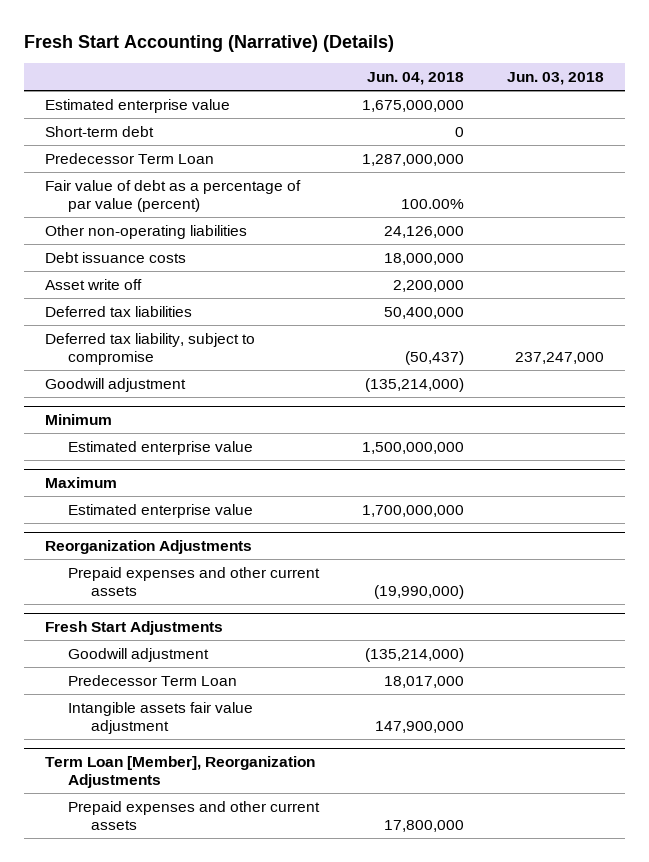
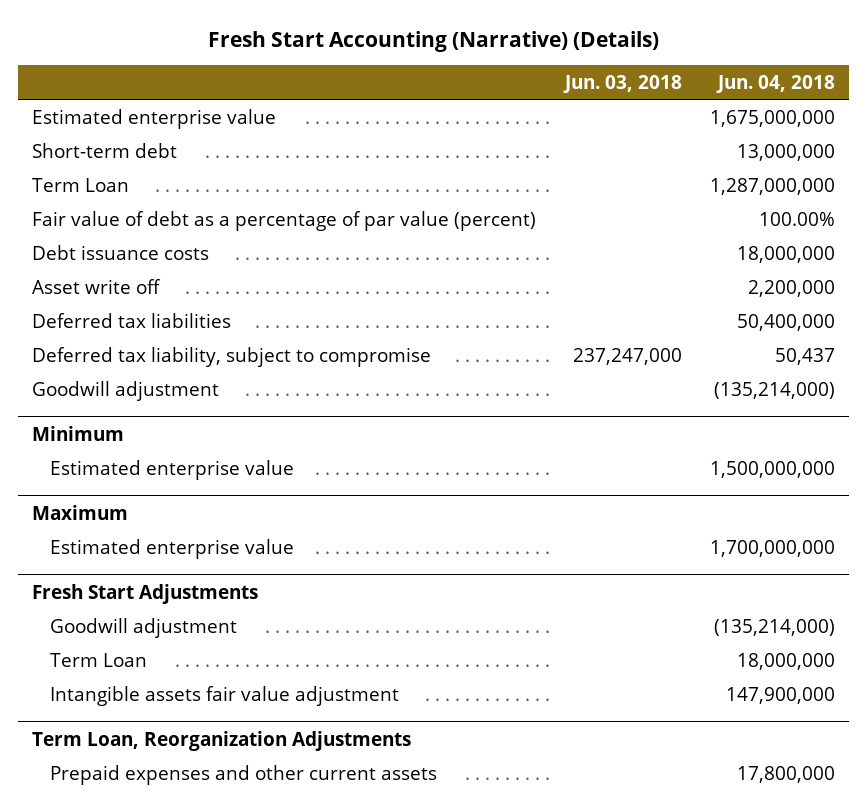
- | Jun. 04, 2018 | Jun. 03, 2018
+ | Jun. 03, 2018 | Jun. 04, 2018
- Short-term debt | 0 |
- Predecessor Term Loan | 1,287,000,000 |
+ Short-term debt | | 13,000,000
+ Term Loan | | 1,287,000,000
- Other non-operating liabilities | 24,126,000 |
- Deferred tax liability, subject to compromise | (50,437) | 237,247,000
+ Deferred tax liability, subject to compromise | 237,247,000 | 50,437
- Reorganization Adjustments
- Prepaid expenses and other current assets | (19,990,000) |
@ Fresh Start Adjustments
- Predecessor Term Loan | 18,017,000 |
+ Term Loan | | 18,000,000
- Term Loan [Member], Reorganization Adjustments
+ Term Loan, Reorganization Adjustments

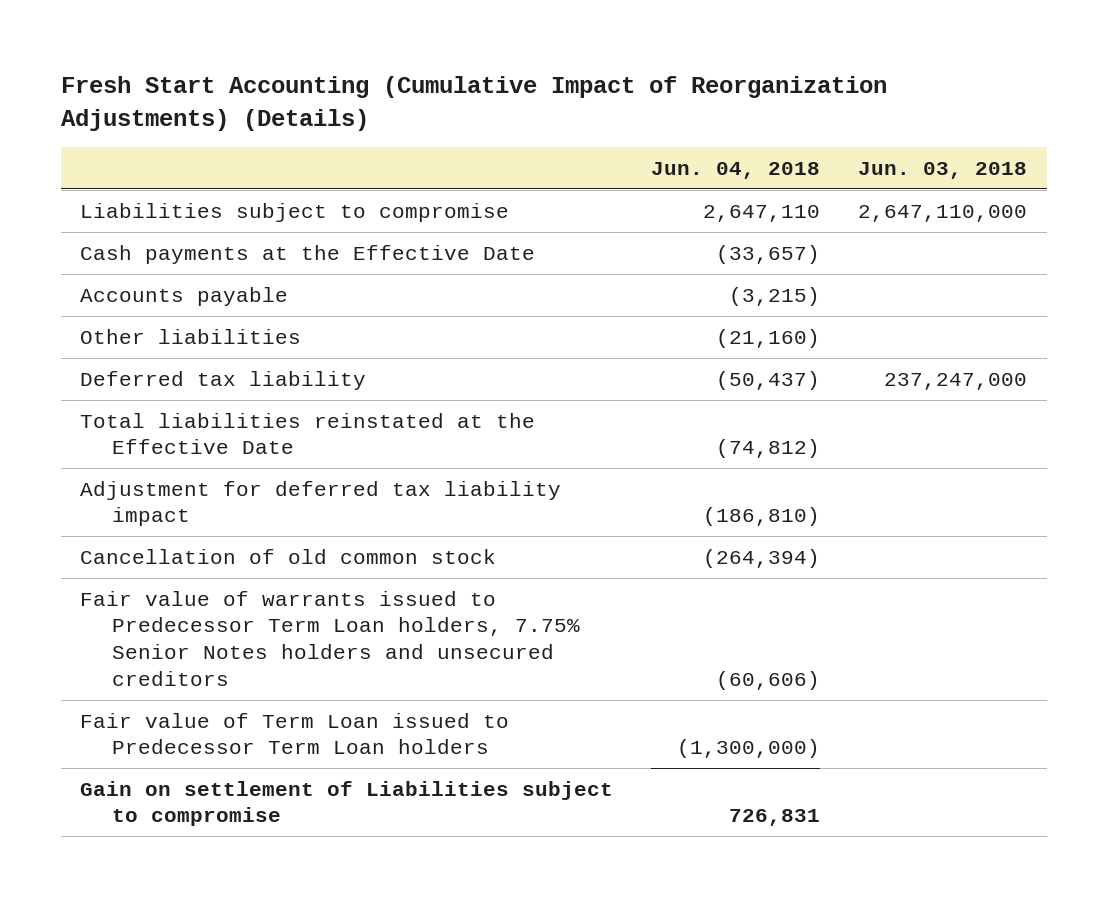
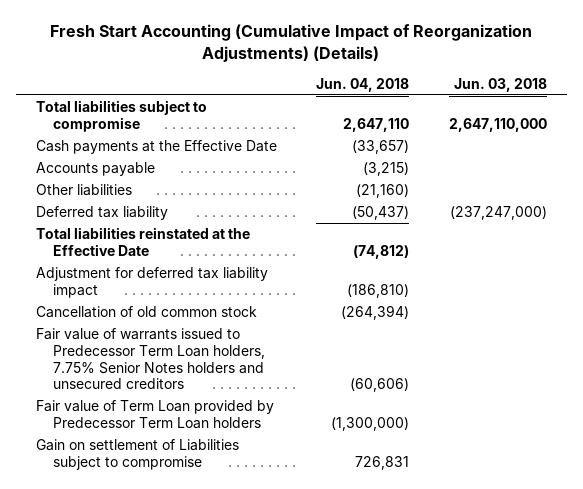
- Liabilities subject to compromise | 2,647,110 | 2,647,110,000
+ Total liabilities subject to compromise | 2,647,110 | 2,647,110,000
- Deferred tax liability | (50,437) | 237,247,000
+ Deferred tax liability | (50,437) | (237,247,000)
- Fair value of Term Loan issued to Predecessor Term Loan holders | (1,300,000) |
+ Fair value of Term Loan provided by Predecessor Term Loan holders | (1,300,000) |

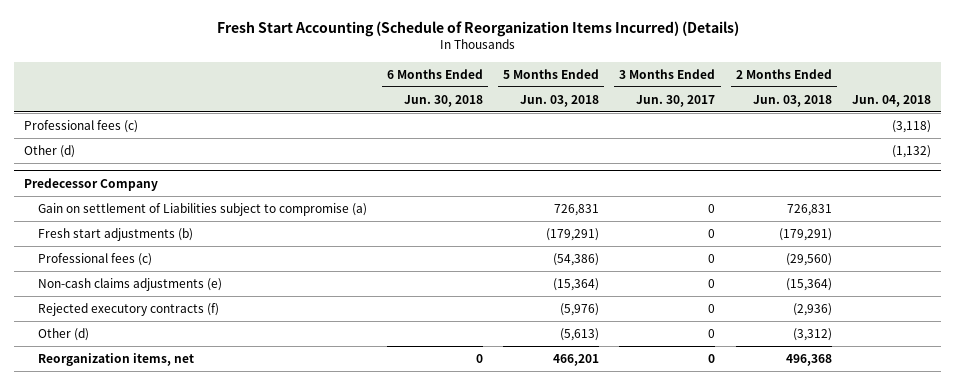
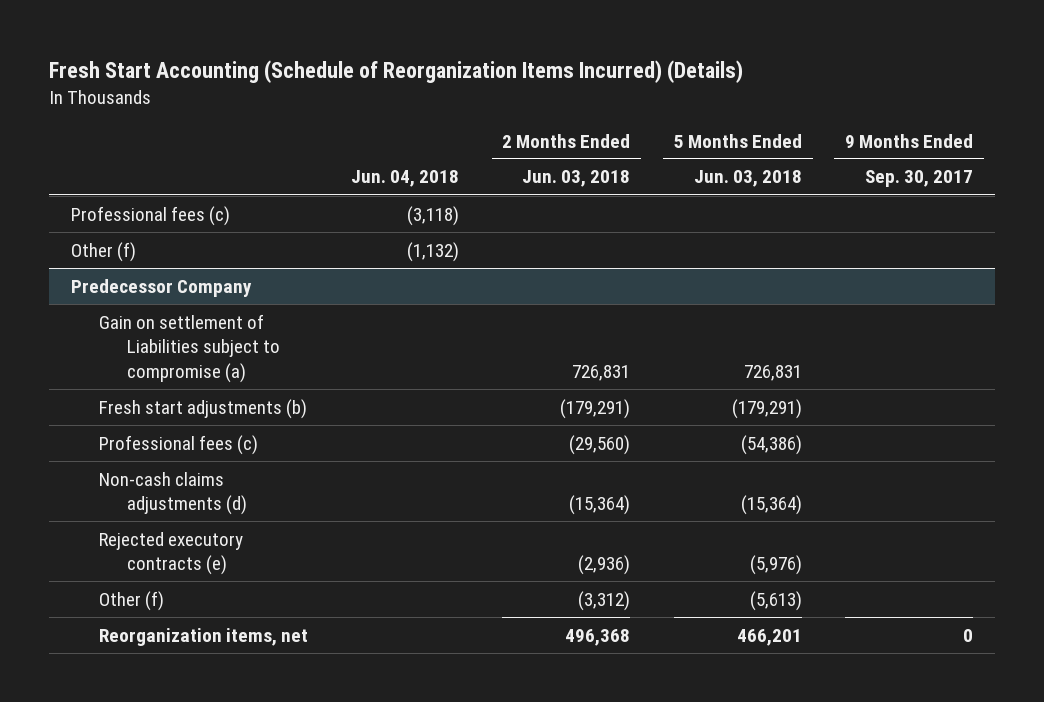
- | 6 Months Ended Jun. 30, 2018 | 5 Months Ended Jun. 03, 2018 | 3 Months Ended Jun. 30, 2017 | 2 Months Ended Jun. 03, 2018 | Jun. 04, 2018
+ | Jun. 04, 2018 | 2 Months Ended Jun. 03, 2018 | 5 Months Ended Jun. 03, 2018 | 9 Months Ended Sep. 30, 2017
- Other (d) | | | | | (1,132)
+ Other (f) | (1,132) | | |
@ Predecessor Company
- Non-cash claims adjustments (e) | | (15,364) | 0 | (15,364) |
- Rejected executory contracts (f) | | (5,976) | 0 | (2,936) |
- Other (d) | | (5,613) | 0 | (3,312) |
+ Non-cash claims adjustments (d) | | (15,364) | (15,364) |
+ Rejected executory contracts (e) | | (2,936) | (5,976) |
+ Other (f) | | (3,312) | (5,613) |

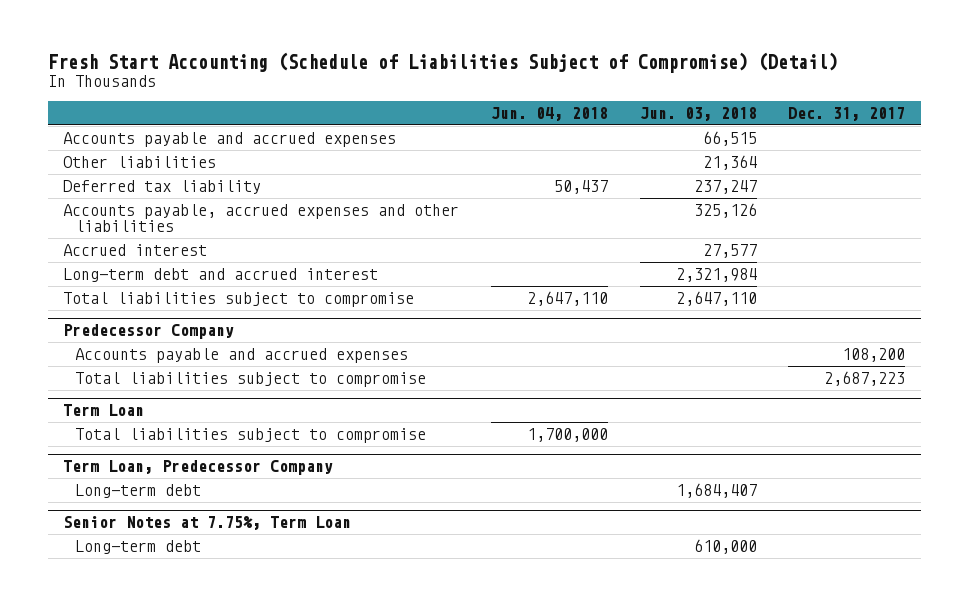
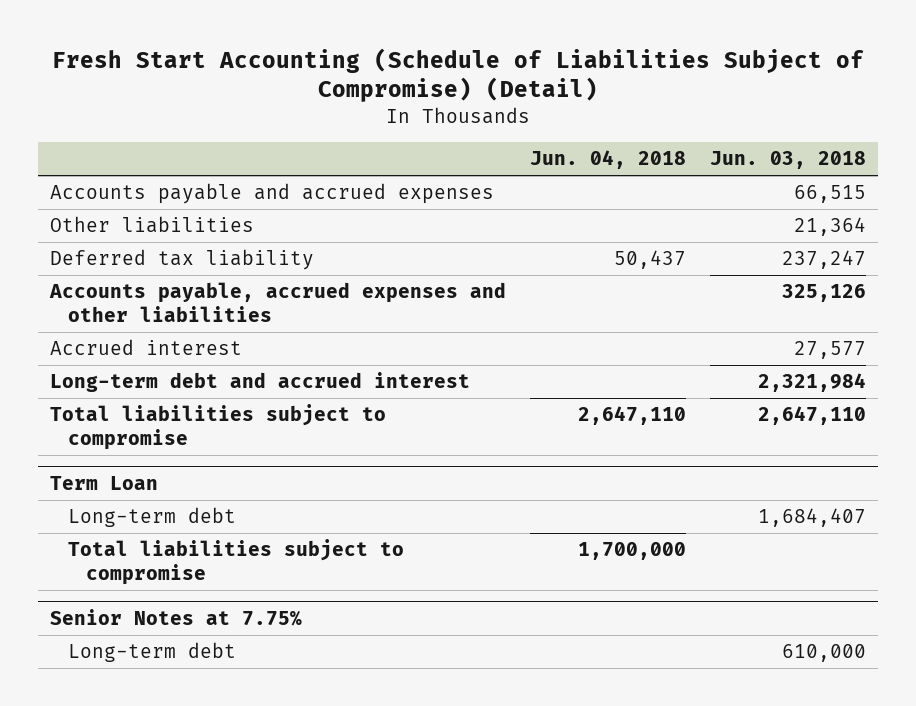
- | Jun. 04, 2018 | Jun. 03, 2018 | Dec. 31, 2017
+ | Jun. 04, 2018 | Jun. 03, 2018
- Predecessor Company
- Accounts payable and accrued expenses | | | 108,200
- Total liabilities subject to compromise | | | 2,687,223
- Term Loan, Predecessor Company
- Senior Notes at 7.75%, Term Loan
@ Term Loan
moved down: Total liabilities subject to compromise | 1,700,000 |
+ Senior Notes at 7.75%

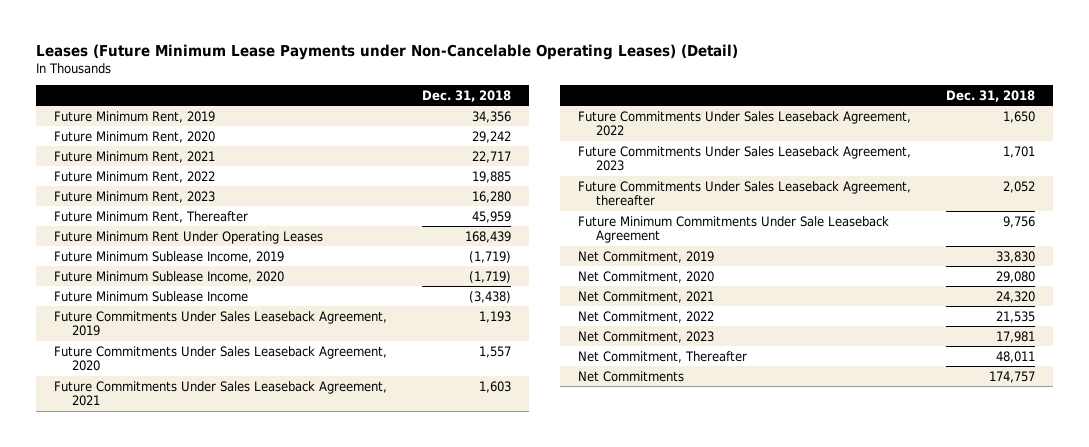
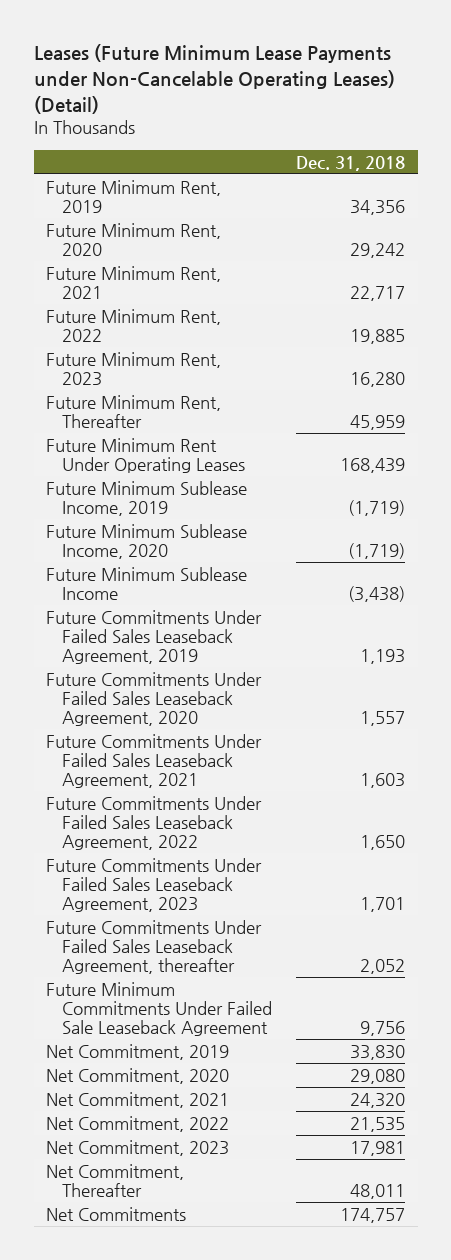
- Future Commitments Under Sales Leaseback Agreement, 2019 | 1,193
- Future Commitments Under Sales Leaseback Agreement, 2020 | 1,557
- Future Commitments Under Sales Leaseback Agreement, 2021 | 1,603
- Future Commitments Under Sales Leaseback Agreement, 2022 | 1,650
- Future Commitments Under Sales Leaseback Agreement, 2023 | 1,701
- Future Commitments Under Sales Leaseback Agreement, thereafter | 2,052
- Future Minimum Commitments Under Sale Leaseback Agreement | 9,756
+ Future Commitments Under Failed Sales Leaseback Agreement, 2019 | 1,193
+ Future Commitments Under Failed Sales Leaseback Agreement, 2020 | 1,557
+ Future Commitments Under Failed Sales Leaseback Agreement, 2021 | 1,603
+ Future Commitments Under Failed Sales Leaseback Agreement, 2022 | 1,650
+ Future Commitments Under Failed Sales Leaseback Agreement, 2023 | 1,701
+ Future Commitments Under Failed Sales Leaseback Agreement, thereafter | 2,052
+ Future Minimum Commitments Under Failed Sale Leaseback Agreement | 9,756

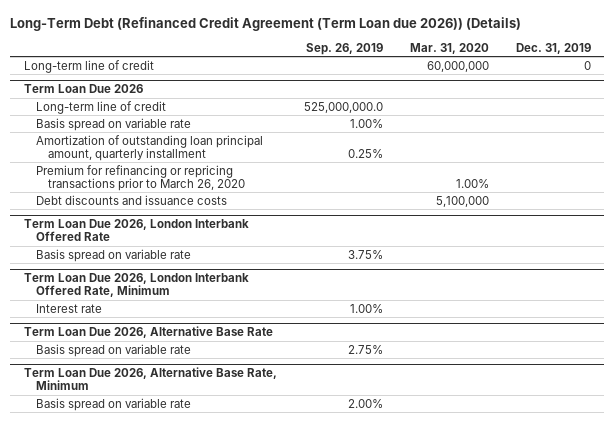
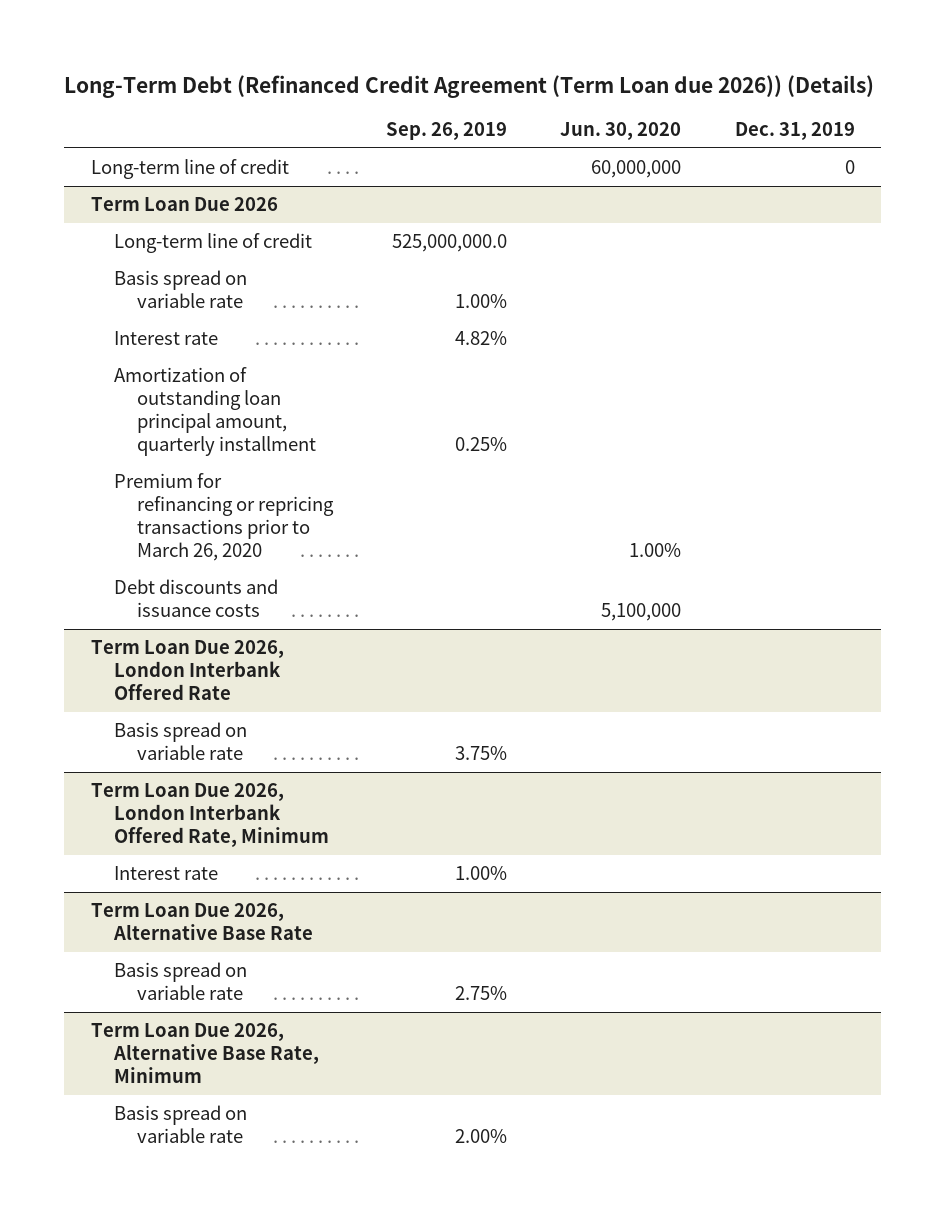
- | Sep. 26, 2019 | Mar. 31, 2020 | Dec. 31, 2019
+ | Sep. 26, 2019 | Jun. 30, 2020 | Dec. 31, 2019
@ Term Loan Due 2026
+ Interest rate | 4.82% | |

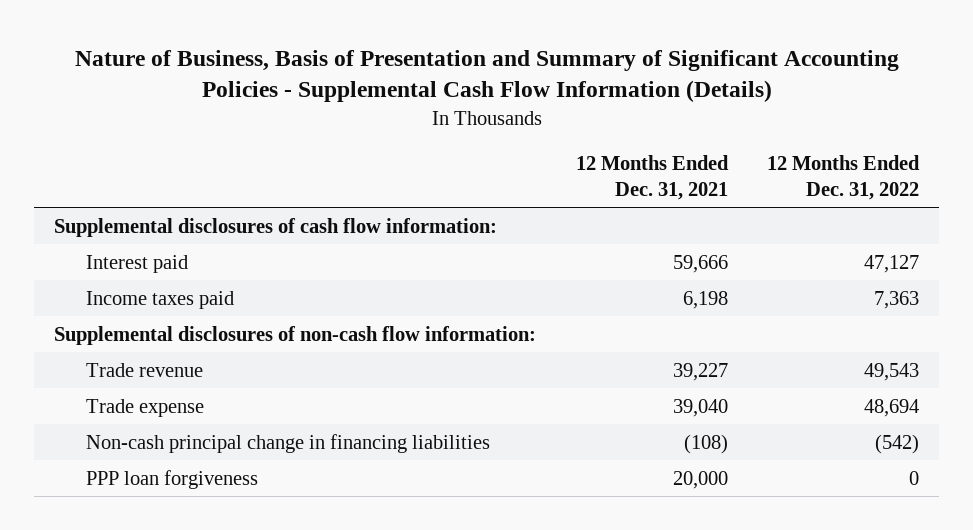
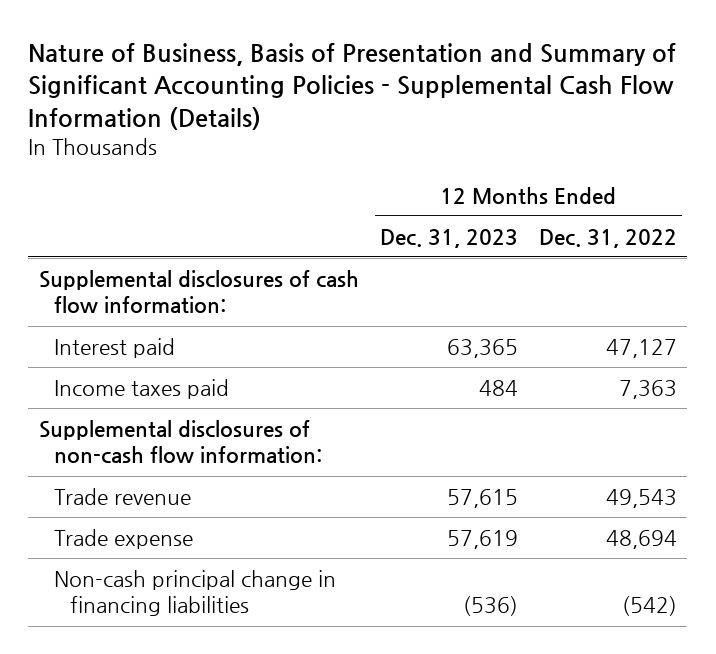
- | 12 Months Ended Dec. 31, 2021 | 12 Months Ended Dec. 31, 2022
+ | 12 Months Ended Dec. 31, 2023 | 12 Months Ended Dec. 31, 2022
- PPP loan forgiveness | 20,000 | 0

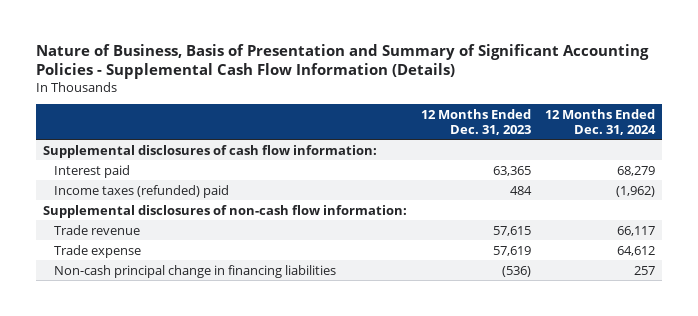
- | 12 Months Ended Dec. 31, 2023 | 12 Months Ended Dec. 31, 2022
+ | 12 Months Ended Dec. 31, 2023 | 12 Months Ended Dec. 31, 2024
- Income taxes paid | 484 | 7,363
+ Income taxes (refunded) paid | 484 | (1,962)

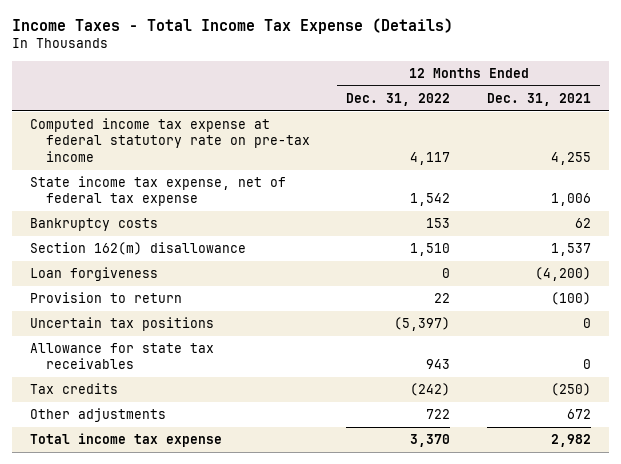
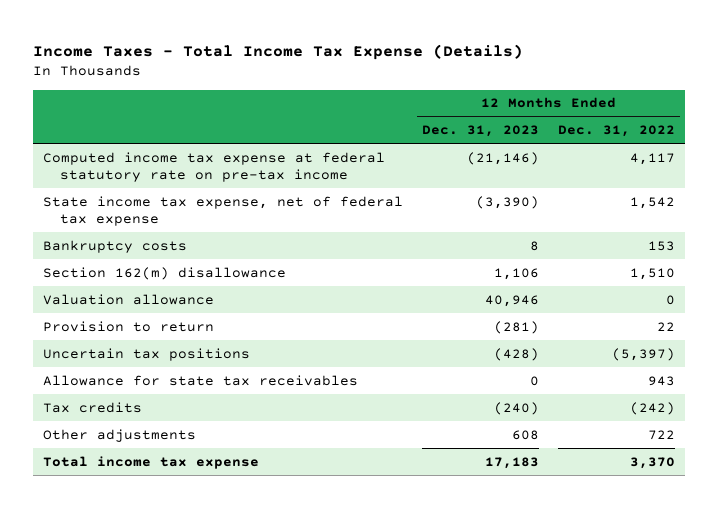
- | 12 Months Ended Dec. 31, 2022 | 12 Months Ended Dec. 31, 2021
+ | 12 Months Ended Dec. 31, 2023 | 12 Months Ended Dec. 31, 2022
- Loan forgiveness | 0 | (4,200)
+ Valuation allowance | 40,946 | 0

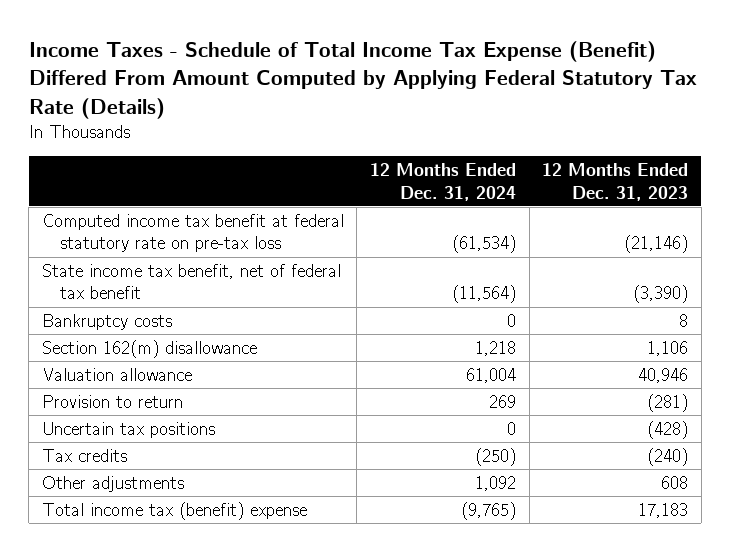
- Income Taxes - Total Income Tax Expense (Details)
+ Income Taxes - Schedule of Total Income Tax Expense (Benefit) Differed From Amount Computed by Applying Federal Statutory Tax Rate (Details)
- | 12 Months Ended Dec. 31, 2023 | 12 Months Ended Dec. 31, 2022
+ | 12 Months Ended Dec. 31, 2024 | 12 Months Ended Dec. 31, 2023
- Computed income tax expense at federal statutory rate on pre-tax income | (21,146) | 4,117
- State income tax expense, net of federal tax expense | (3,390) | 1,542
+ Computed income tax benefit at federal statutory rate on pre-tax loss | (61,534) | (21,146)
+ State income tax benefit, net of federal tax benefit | (11,564) | (3,390)
- Allowance for state tax receivables | 0 | 943
- Total income tax expense | 17,183 | 3,370
+ Total income tax (benefit) expense | (9,765) | 17,183

